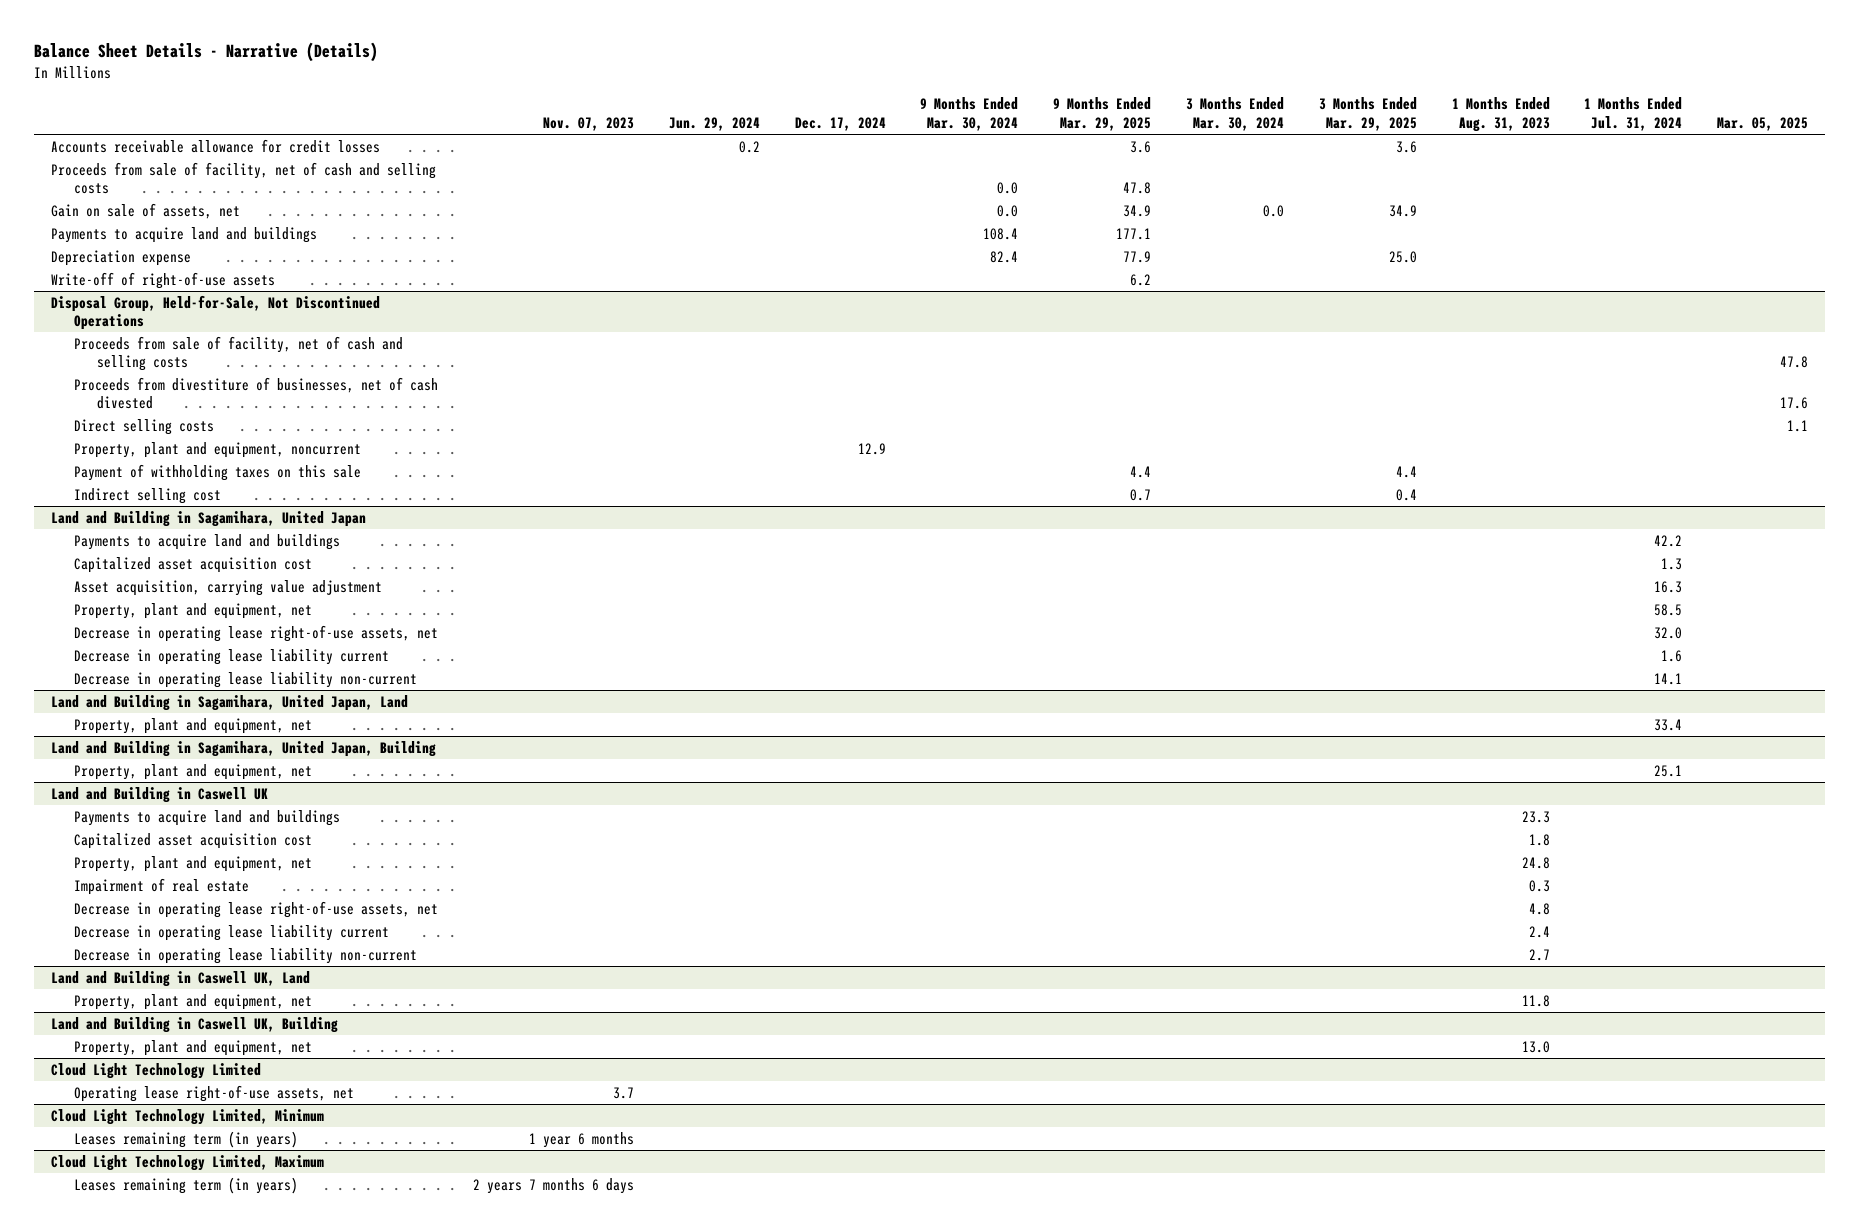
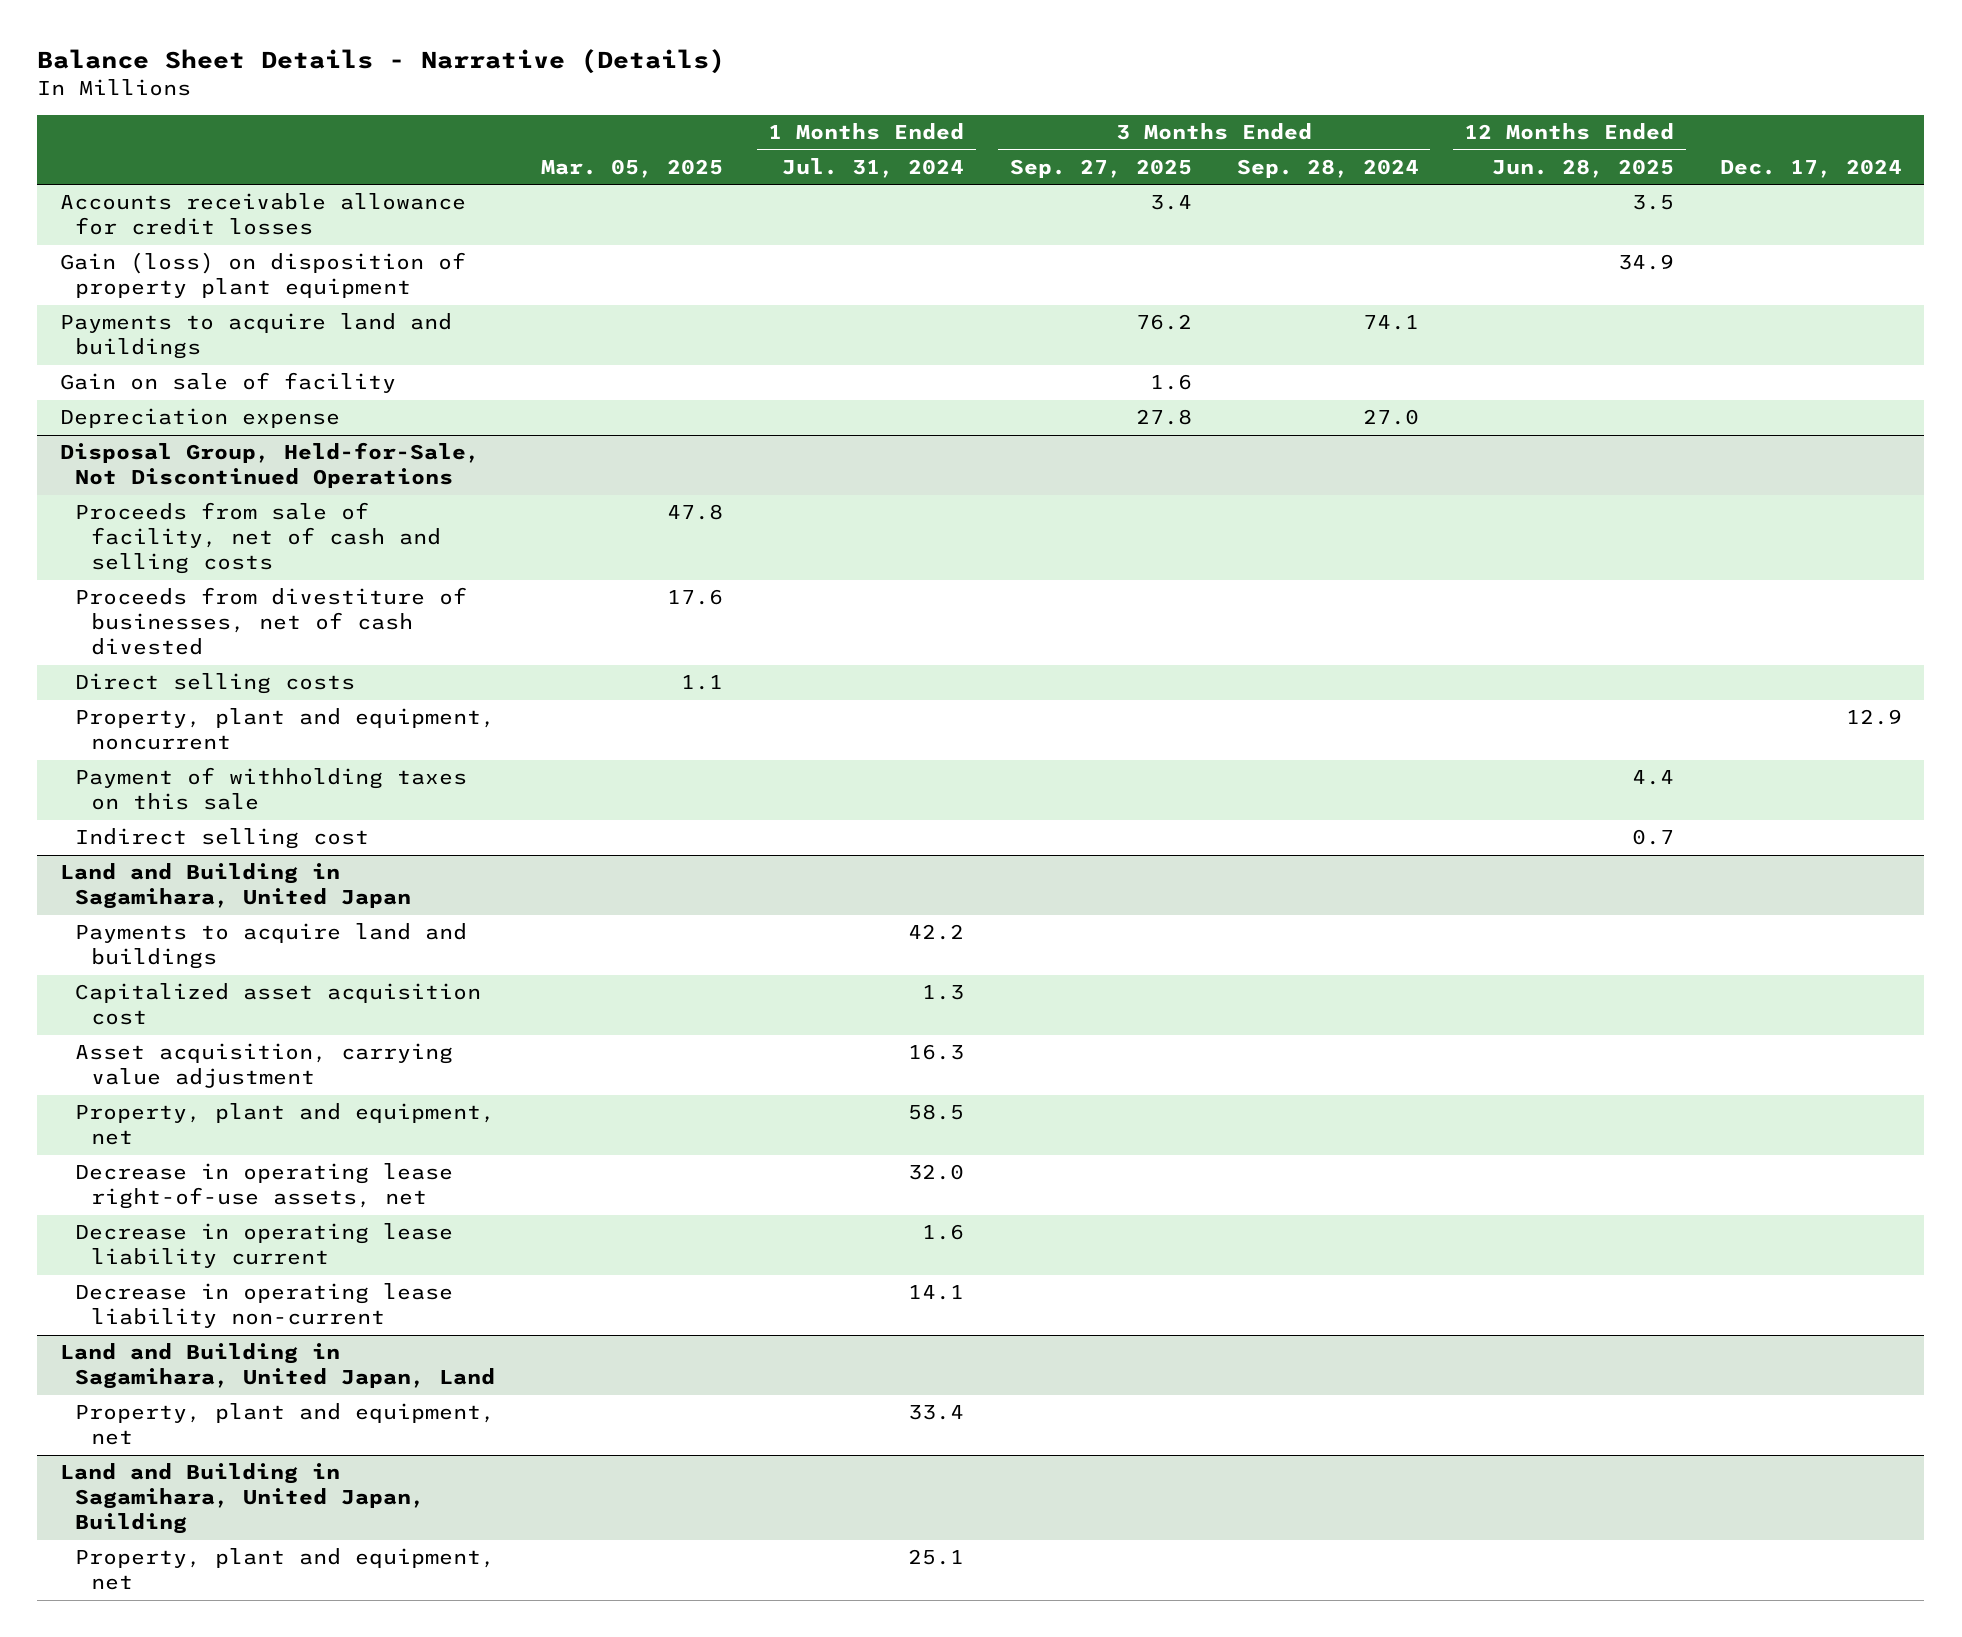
- | Nov. 07, 2023 | Jun. 29, 2024 | Dec. 17, 2024 | 9 Months Ended Mar. 30, 2024 | 9 Months Ended Mar. 29, 2025 | 3 Months Ended Mar. 30, 2024 | 3 Months Ended Mar. 29, 2025 | 1 Months Ended Aug. 31, 2023 | 1 Months Ended Jul. 31, 2024 | Mar. 05, 2025
+ | Mar. 05, 2025 | 1 Months Ended Jul. 31, 2024 | 3 Months Ended Sep. 27, 2025 | 3 Months Ended Sep. 28, 2024 | 12 Months Ended Jun. 28, 2025 | Dec. 17, 2024
- Proceeds from sale of facility, net of cash and selling costs | | | | 0.0 | 47.8 | | | | |
- Gain on sale of assets, net | | | | 0.0 | 34.9 | 0.0 | 34.9 | | |
+ Gain (loss) on disposition of property plant equipment | | | | | 34.9 |
+ Gain on sale of facility | | | 1.6 | | |
- Write-off of right-of-use assets | | | | | 6.2 | | | | |
- Land and Building in Caswell UK
- Payments to acquire land and buildings | | | | | | | | 23.3 | |
- Capitalized asset acquisition cost | | | | | | | | 1.8 | |
- Property, plant and equipment, net | | | | | | | | 24.8 | |
- Impairment of real estate | | | | | | | | 0.3 | |
- Decrease in operating lease right-of-use assets, net | | | | | | | | 4.8 | |
- Decrease in operating lease liability current | | | | | | | | 2.4 | |
- Decrease in operating lease liability non-current | | | | | | | | 2.7 | |
- Land and Building in Caswell UK, Land
- Property, plant and equipment, net | | | | | | | | 11.8 | |
- Land and Building in Caswell UK, Building
- Property, plant and equipment, net | | | | | | | | 13.0 | |
- Cloud Light Technology Limited
- Operating lease right-of-use assets, net | 3.7 | | | | | | | | |
- Cloud Light Technology Limited, Minimum
- Leases remaining term (in years) | 1 year 6 months | | | | | | | | |
- Cloud Light Technology Limited, Maximum
- Leases remaining term (in years) | 2 years 7 months 6 days | | | | | | | | |

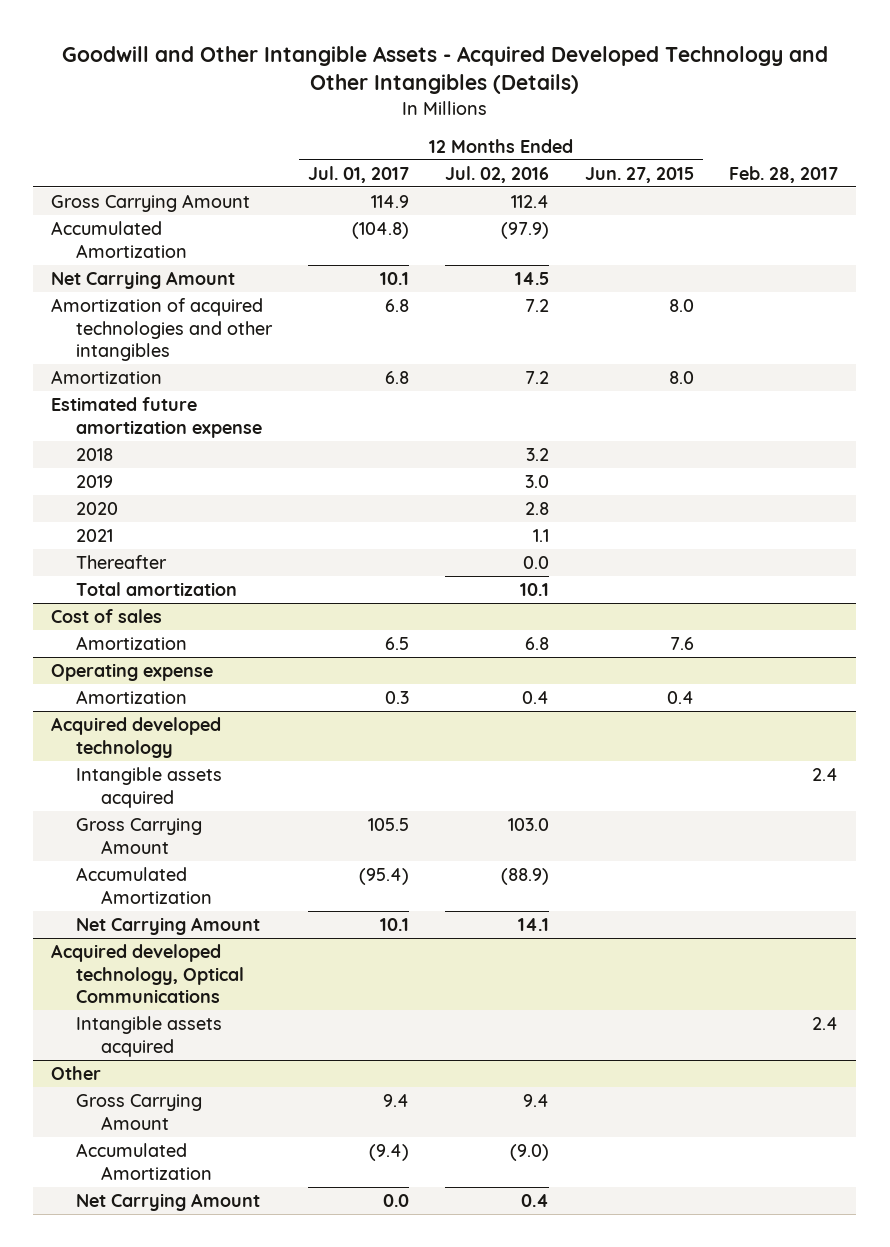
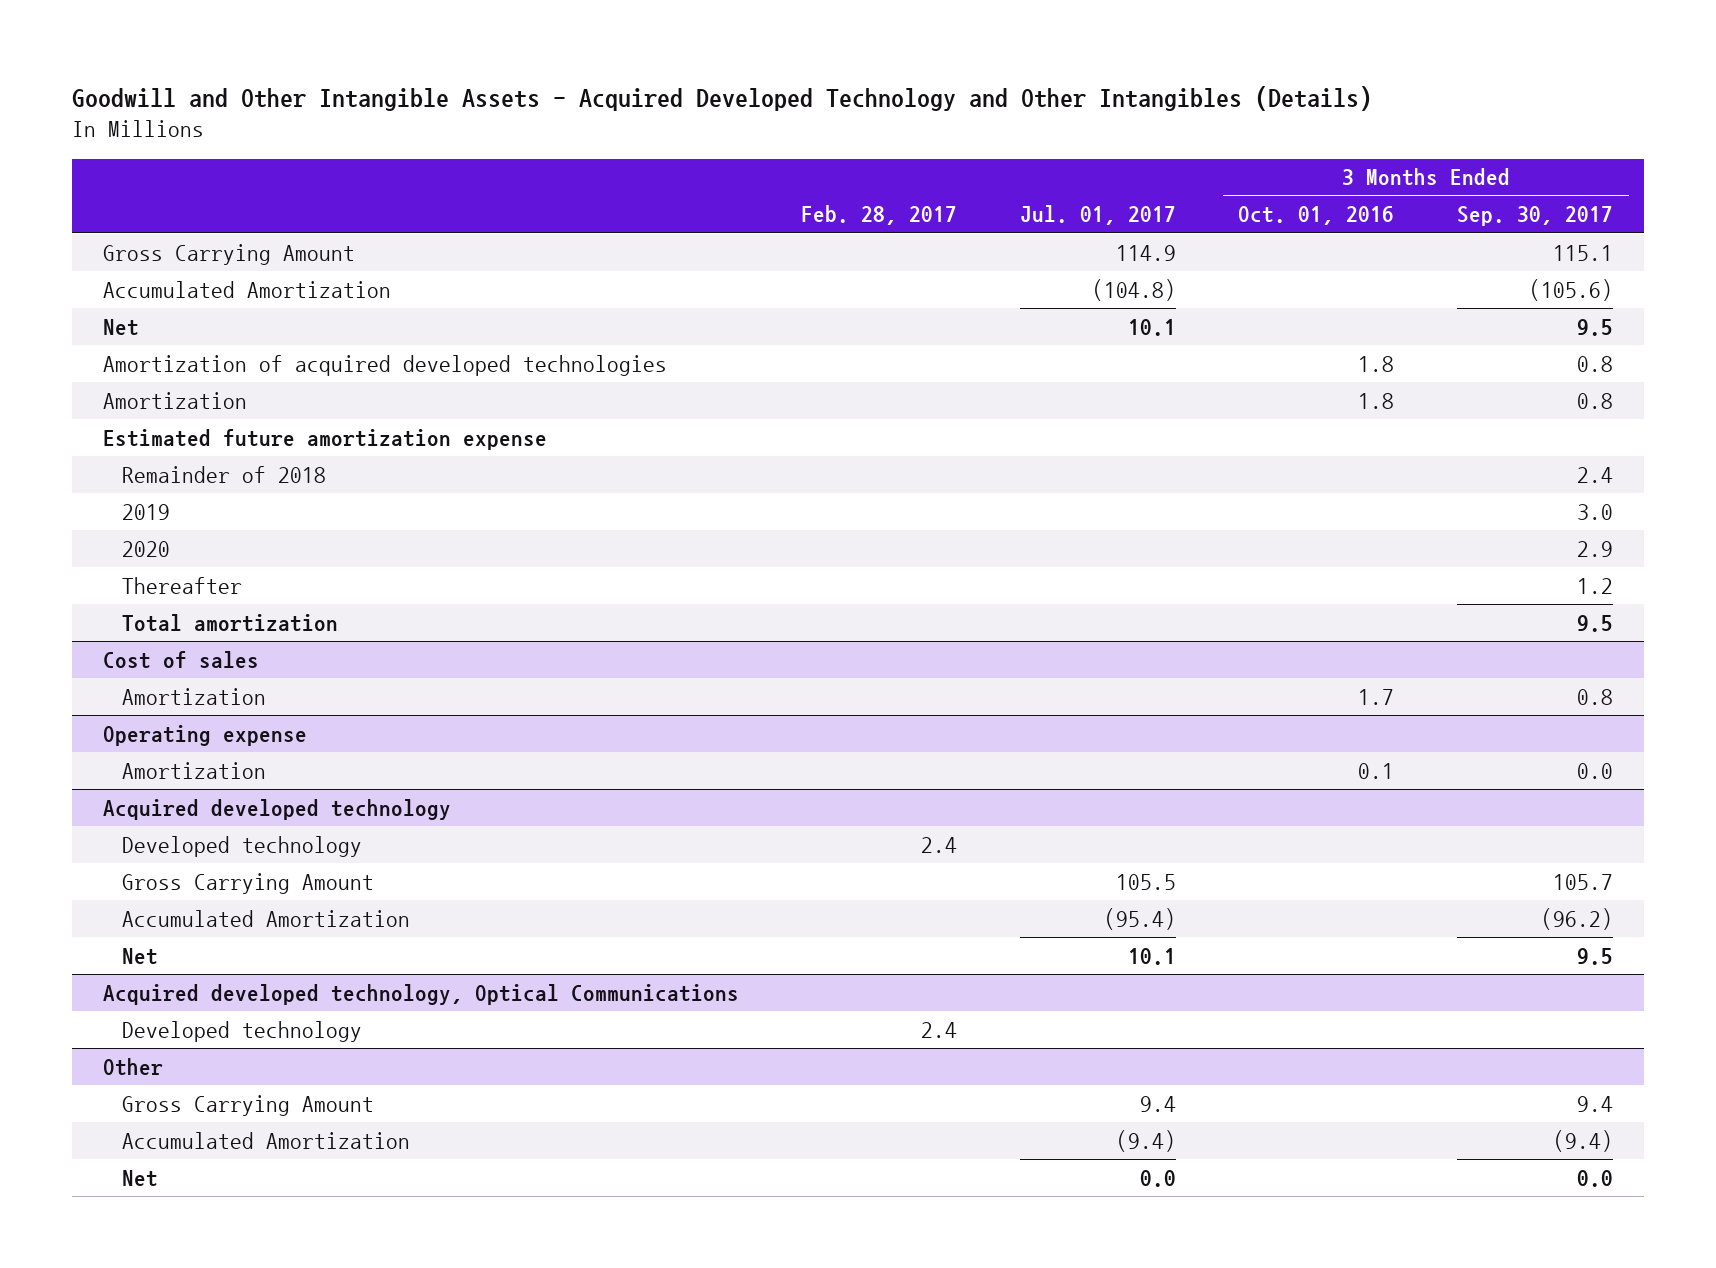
- | 12 Months Ended Jul. 01, 2017 | 12 Months Ended Jul. 02, 2016 | 12 Months Ended Jun. 27, 2015 | Feb. 28, 2017
+ | Feb. 28, 2017 | Jul. 01, 2017 | 3 Months Ended Oct. 01, 2016 | 3 Months Ended Sep. 30, 2017
- Net Carrying Amount | 10.1 | 14.5 | |
- Amortization of acquired technologies and other intangibles | 6.8 | 7.2 | 8.0 |
+ Net | | 10.1 | | 9.5
+ Amortization of acquired developed technologies | | | 1.8 | 0.8
- 2018 | | 3.2 | |
+ Remainder of 2018 | | | | 2.4
- 2021 | | 1.1 | |
@ Acquired developed technology
- Intangible assets acquired | | | | 2.4
+ Developed technology | 2.4 | | |
- Net Carrying Amount | 10.1 | 14.1 | |
+ Net | | 10.1 | | 9.5
@ Acquired developed technology, Optical Communications
- Intangible assets acquired | | | | 2.4
+ Developed technology | 2.4 | | |
@ Other
- Net Carrying Amount | 0.0 | 0.4 | |
+ Net | | 0.0 | | 0.0

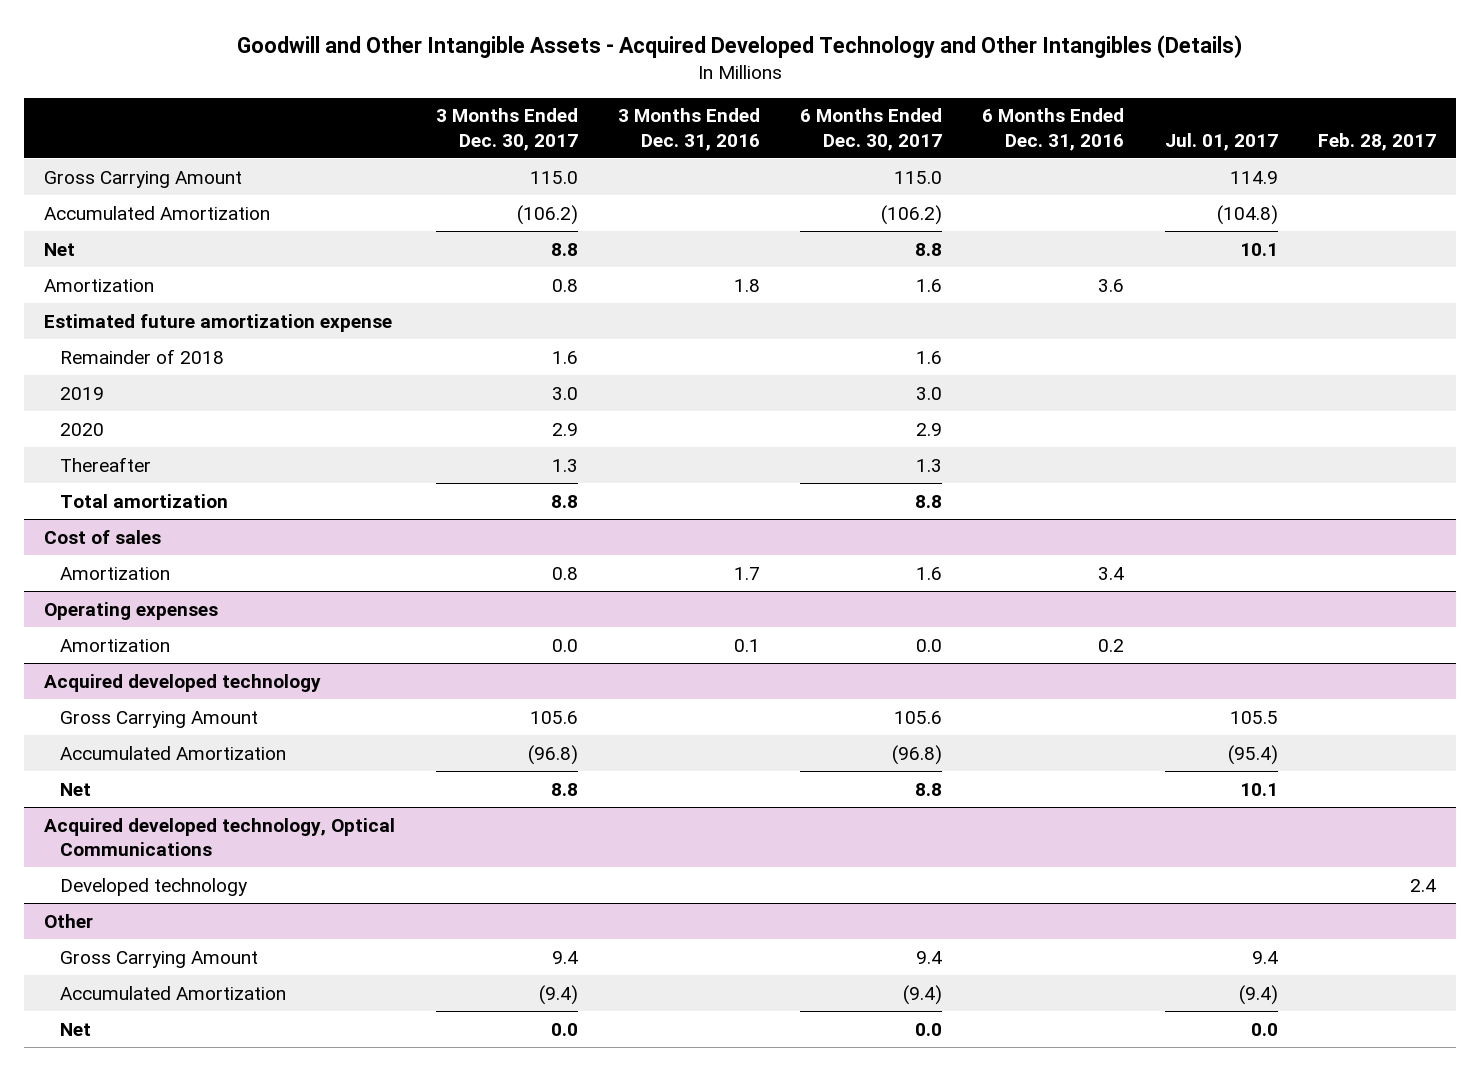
- | Feb. 28, 2017 | Jul. 01, 2017 | 3 Months Ended Oct. 01, 2016 | 3 Months Ended Sep. 30, 2017
+ | 3 Months Ended Dec. 30, 2017 | 3 Months Ended Dec. 31, 2016 | 6 Months Ended Dec. 30, 2017 | 6 Months Ended Dec. 31, 2016 | Jul. 01, 2017 | Feb. 28, 2017
- Amortization of acquired developed technologies | | | 1.8 | 0.8
- Operating expense
+ Operating expenses
@ Acquired developed technology
- Developed technology | 2.4 | | |

